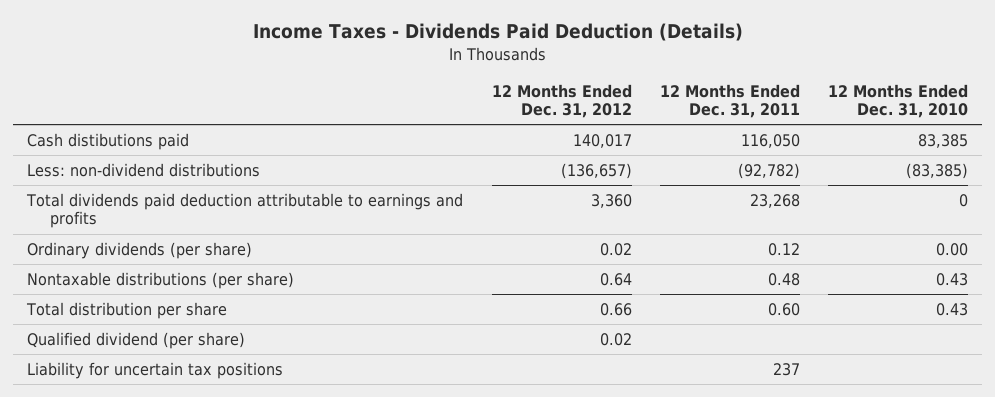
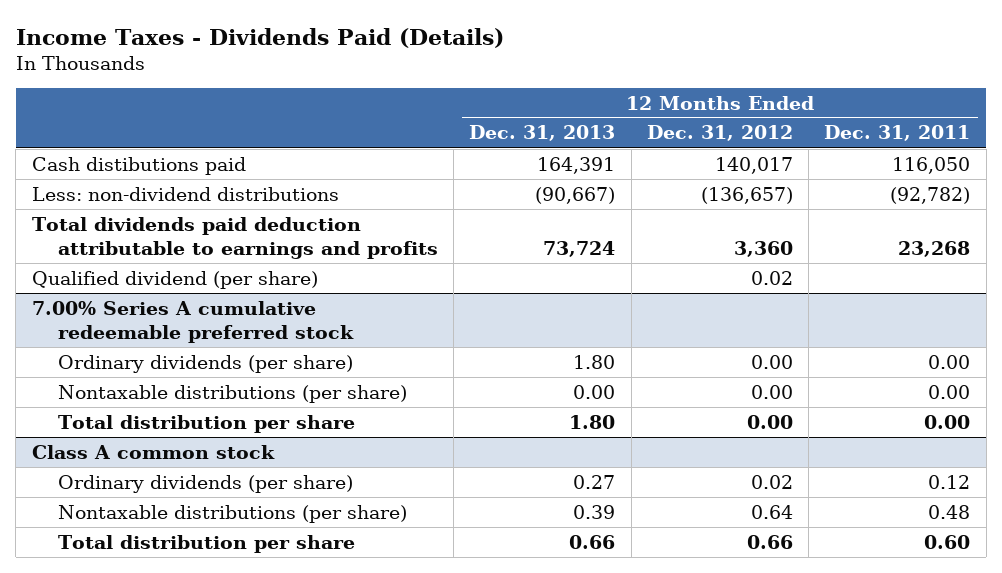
- Income Taxes - Dividends Paid Deduction (Details)
+ Income Taxes - Dividends Paid (Details)
- | 12 Months Ended Dec. 31, 2012 | 12 Months Ended Dec. 31, 2011 | 12 Months Ended Dec. 31, 2010
+ | 12 Months Ended Dec. 31, 2013 | 12 Months Ended Dec. 31, 2012 | 12 Months Ended Dec. 31, 2011
moved up: Qualified dividend (per share) | | 0.02 |
+ 7.00% Series A cumulative redeemable preferred stock
+ Ordinary dividends (per share) | 1.80 | 0.00 | 0.00
+ Nontaxable distributions (per share) | 0.00 | 0.00 | 0.00
+ Total distribution per share | 1.80 | 0.00 | 0.00
+ Class A common stock
- Liability for uncertain tax positions | | 237 |

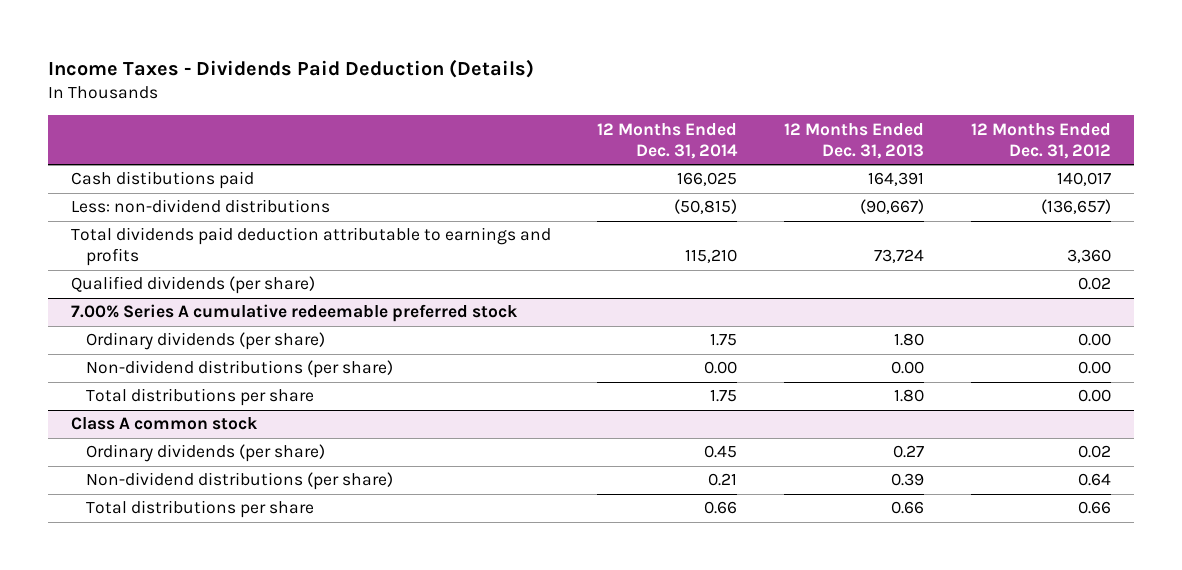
- Income Taxes - Dividends Paid (Details)
+ Income Taxes - Dividends Paid Deduction (Details)
- | 12 Months Ended Dec. 31, 2013 | 12 Months Ended Dec. 31, 2012 | 12 Months Ended Dec. 31, 2011
+ | 12 Months Ended Dec. 31, 2014 | 12 Months Ended Dec. 31, 2013 | 12 Months Ended Dec. 31, 2012
- Qualified dividend (per share) | | 0.02 |
+ Qualified dividends (per share) | | | 0.02
@ 7.00% Series A cumulative redeemable preferred stock
- Nontaxable distributions (per share) | 0.00 | 0.00 | 0.00
- Total distribution per share | 1.80 | 0.00 | 0.00
+ Non-dividend distributions (per share) | 0.00 | 0.00 | 0.00
+ Total distributions per share | 1.75 | 1.80 | 0.00
@ Class A common stock
- Nontaxable distributions (per share) | 0.39 | 0.64 | 0.48
- Total distribution per share | 0.66 | 0.66 | 0.60
+ Non-dividend distributions (per share) | 0.21 | 0.39 | 0.64
+ Total distributions per share | 0.66 | 0.66 | 0.66

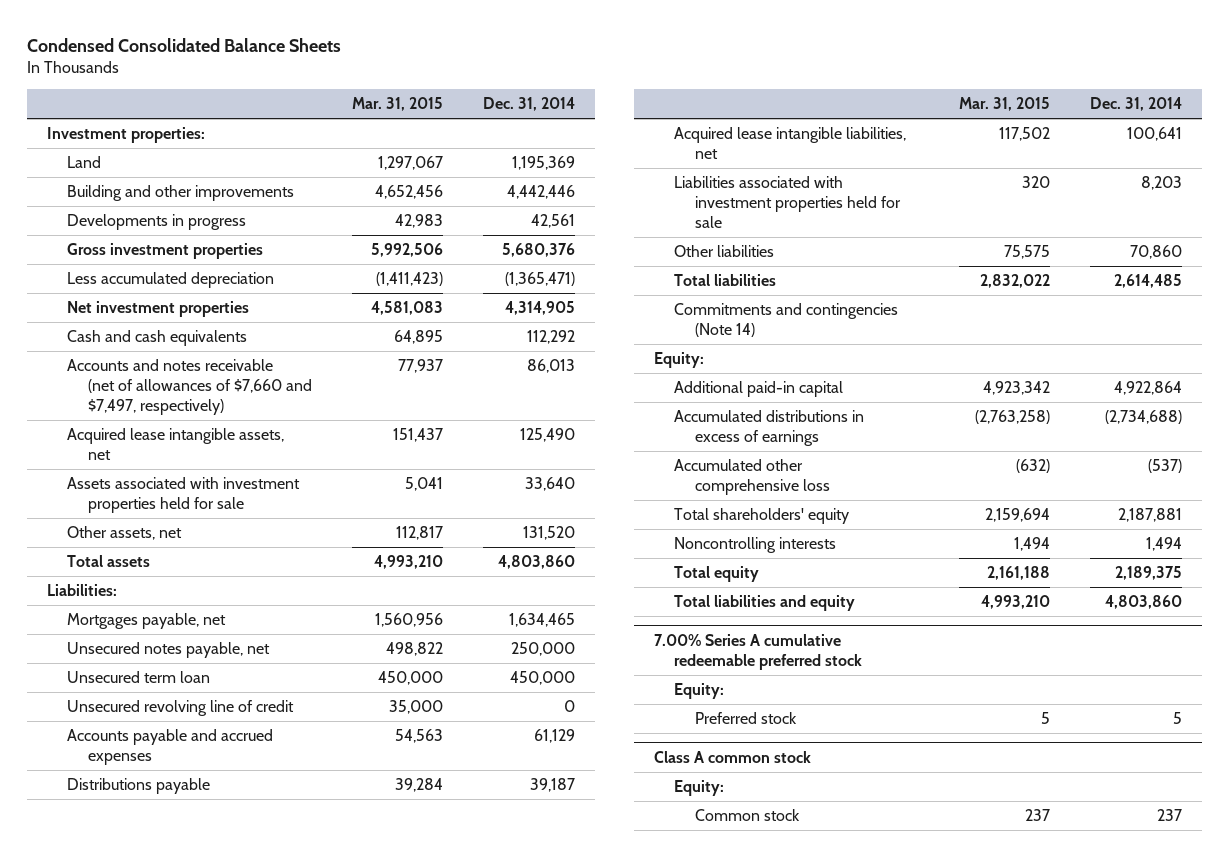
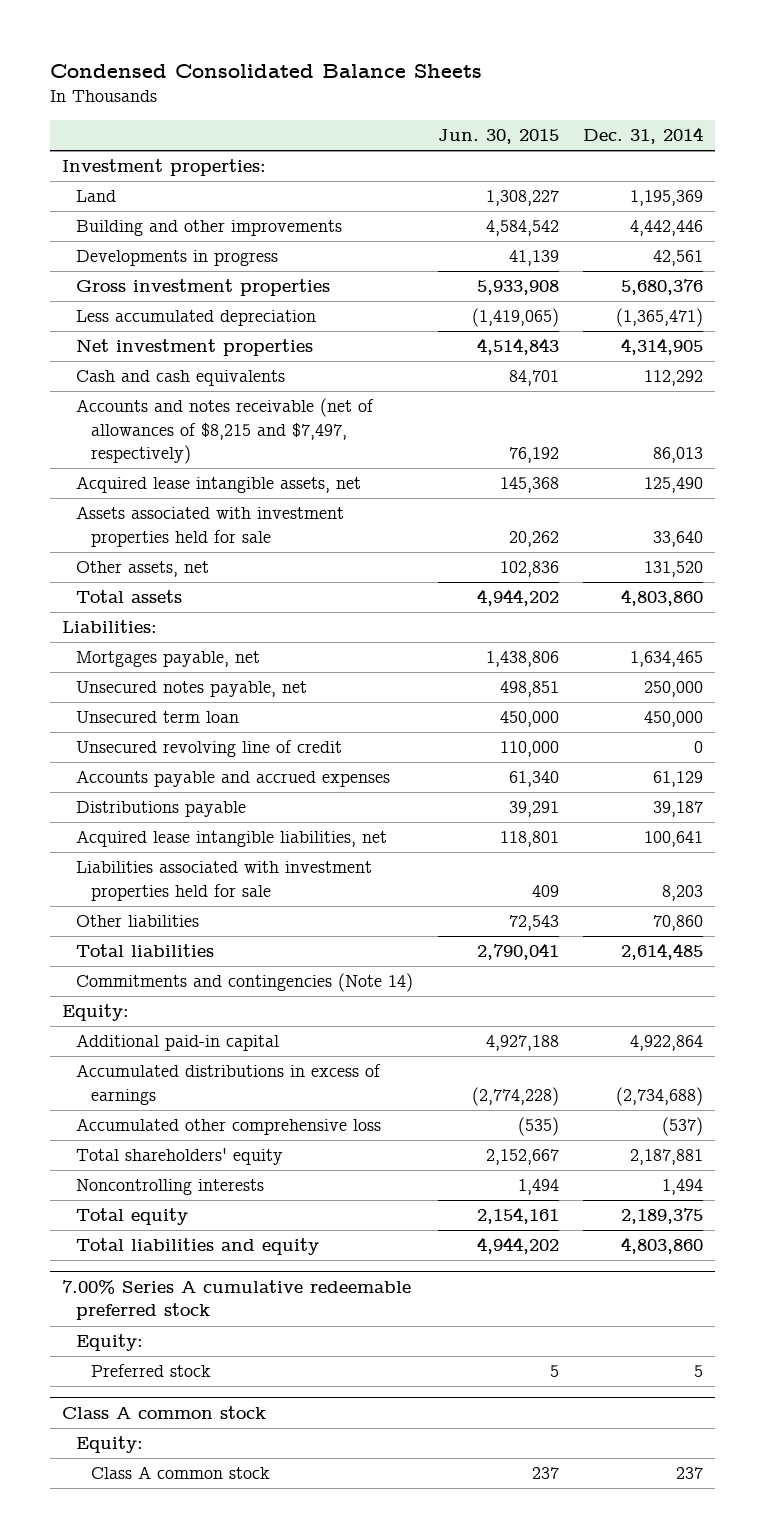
- | Mar. 31, 2015 | Dec. 31, 2014
+ | Jun. 30, 2015 | Dec. 31, 2014
- Accounts and notes receivable (net of allowances of $7,660 and $7,497, respectively) | 77,937 | 86,013
+ Accounts and notes receivable (net of allowances of $8,215 and $7,497, respectively) | 76,192 | 86,013
@ Class A common stock
- Common stock | 237 | 237
+ Class A common stock | 237 | 237

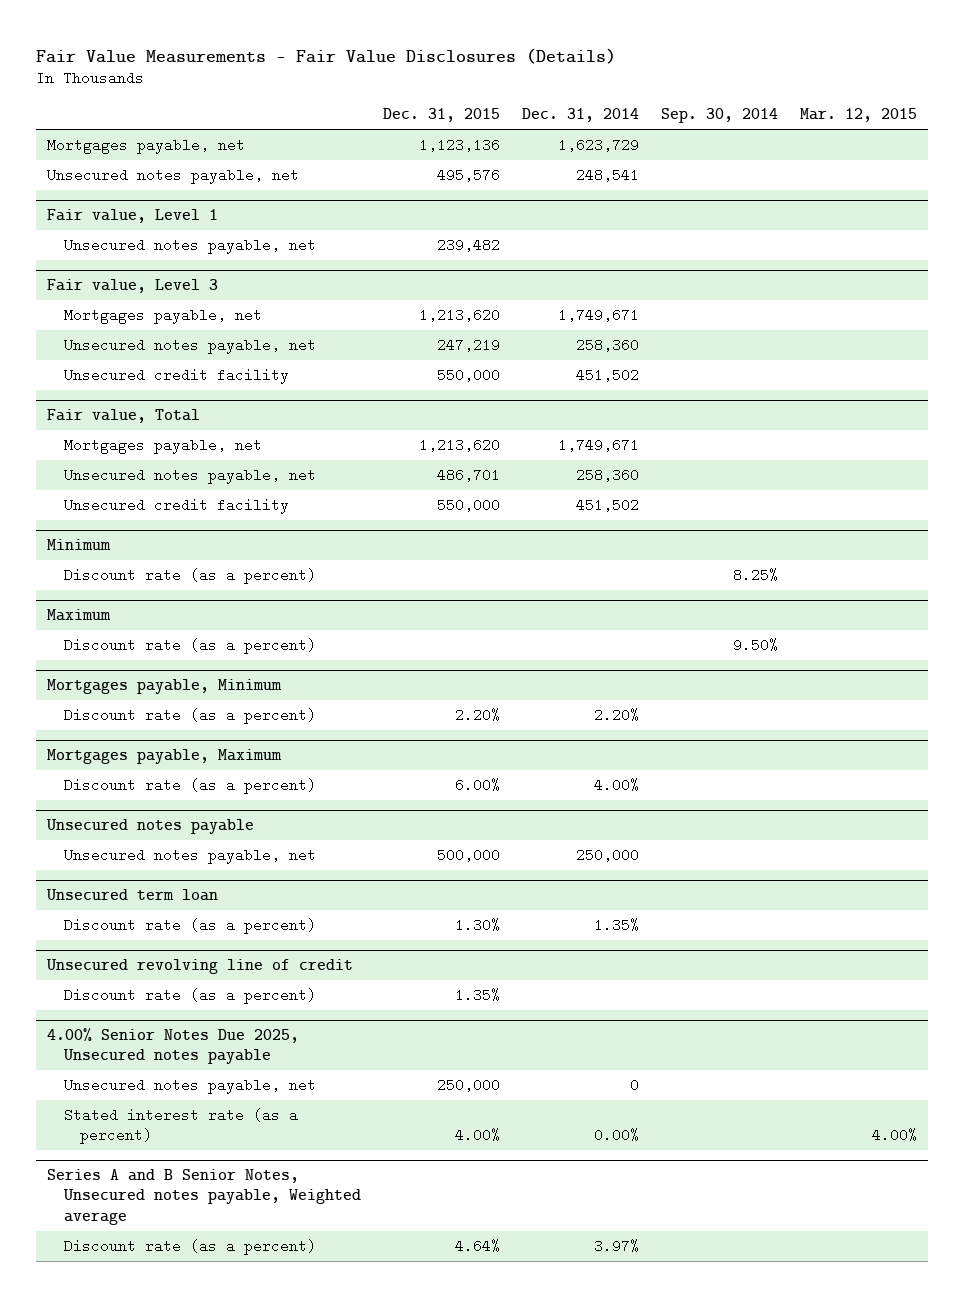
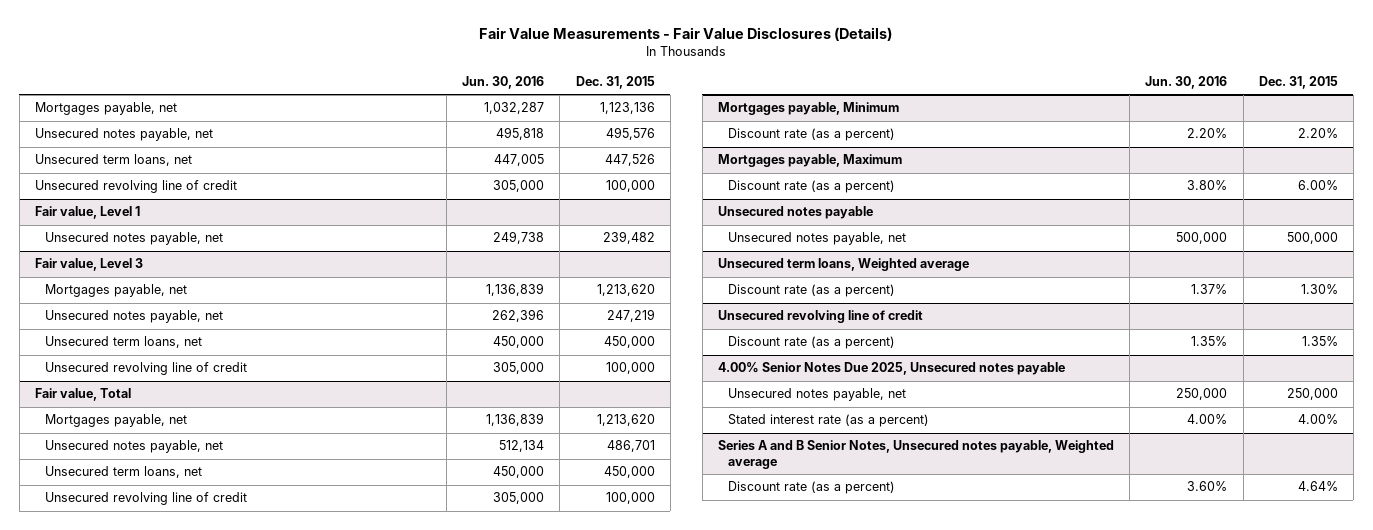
- | Dec. 31, 2015 | Dec. 31, 2014 | Sep. 30, 2014 | Mar. 12, 2015
+ | Jun. 30, 2016 | Dec. 31, 2015
+ Unsecured term loans, net | 447,005 | 447,526
+ Unsecured revolving line of credit | 305,000 | 100,000
@ Fair value, Level 3
- Unsecured credit facility | 550,000 | 451,502 | |
+ Unsecured term loans, net | 450,000 | 450,000
+ Unsecured revolving line of credit | 305,000 | 100,000
@ Fair value, Total
- Unsecured credit facility | 550,000 | 451,502 | |
- Minimum
- Discount rate (as a percent) | | | 8.25% |
- Maximum
- Discount rate (as a percent) | | | 9.50% |
@ Fair value, Total
+ Unsecured term loans, net | 450,000 | 450,000
+ Unsecured revolving line of credit | 305,000 | 100,000
- Unsecured term loan
+ Unsecured term loans, Weighted average

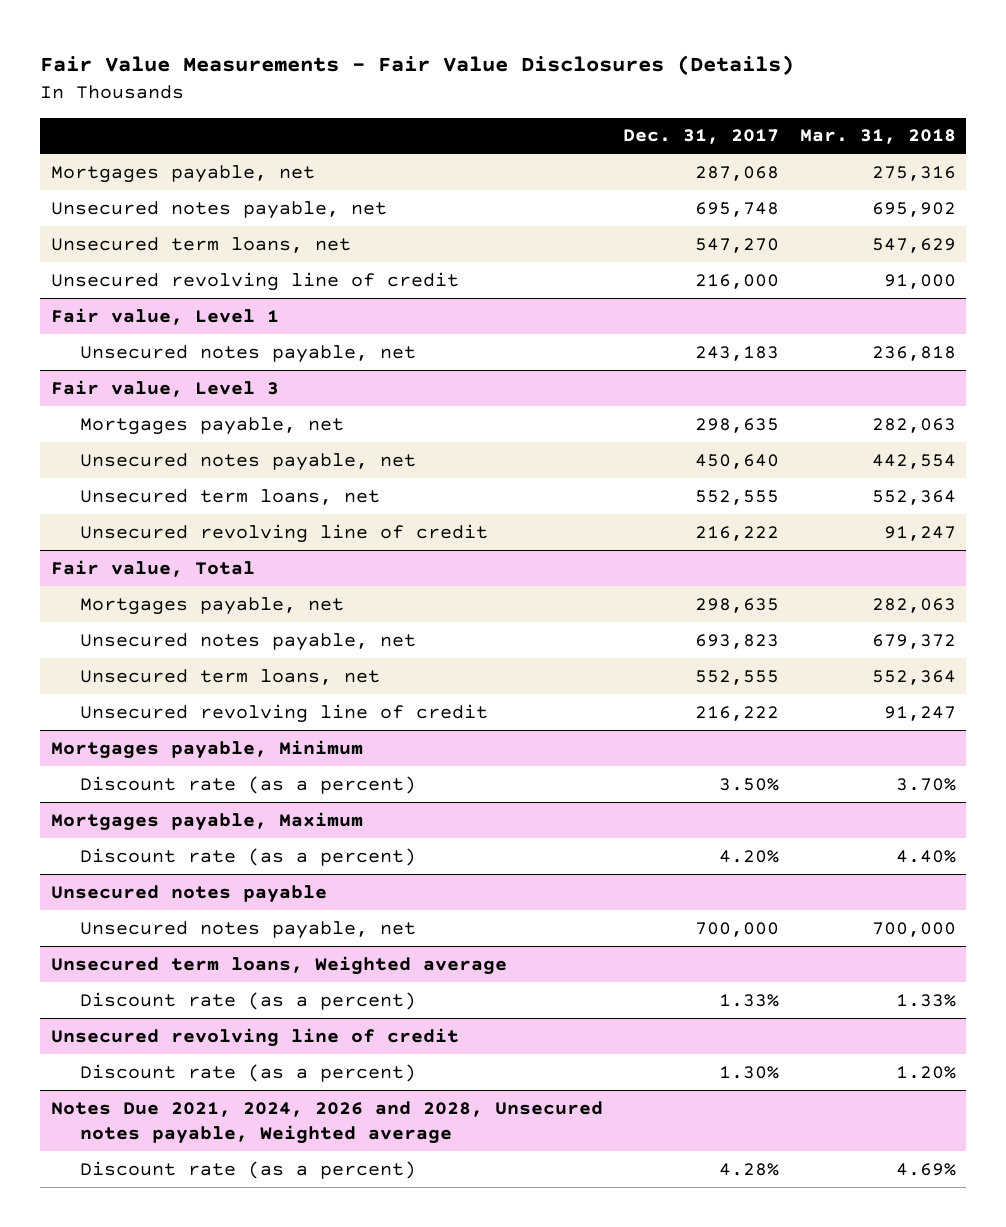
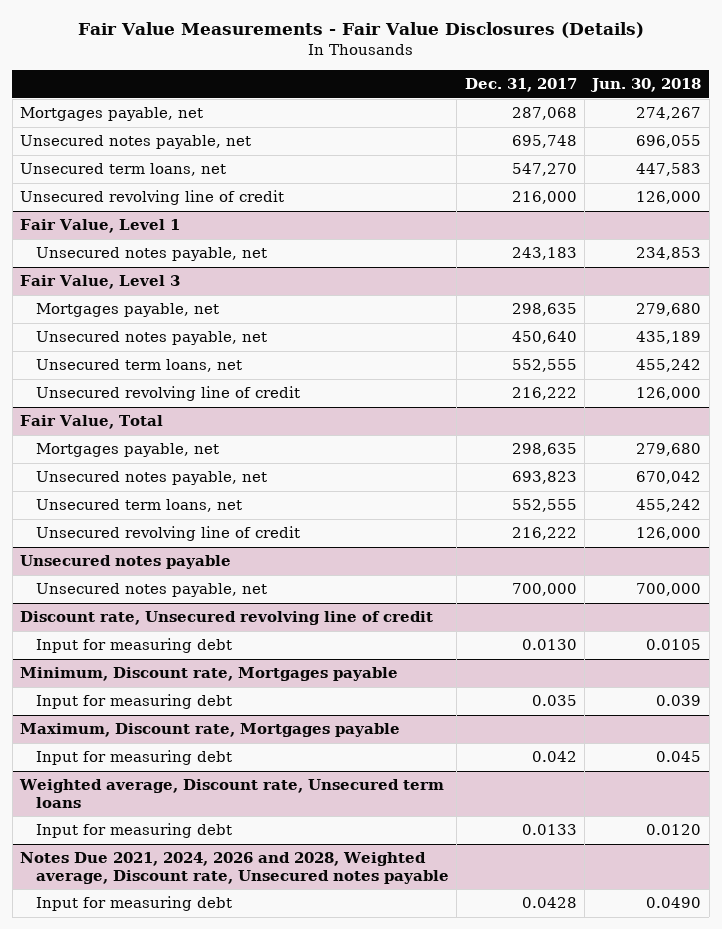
- | Dec. 31, 2017 | Mar. 31, 2018
+ | Dec. 31, 2017 | Jun. 30, 2018
- Fair value, Level 1
+ Fair Value, Level 1
- Fair value, Level 3
+ Fair Value, Level 3
- Fair value, Total
+ Fair Value, Total
- Mortgages payable, Minimum
- Discount rate (as a percent) | 3.50% | 3.70%
- Mortgages payable, Maximum
- Discount rate (as a percent) | 4.20% | 4.40%
- Unsecured term loans, Weighted average
- Discount rate (as a percent) | 1.33% | 1.33%
- Unsecured revolving line of credit
- Discount rate (as a percent) | 1.30% | 1.20%
- Notes Due 2021, 2024, 2026 and 2028, Unsecured notes payable, Weighted average
- Discount rate (as a percent) | 4.28% | 4.69%
+ Discount rate, Unsecured revolving line of credit
+ Input for measuring debt | 0.0130 | 0.0105
+ Minimum, Discount rate, Mortgages payable
+ Input for measuring debt | 0.035 | 0.039
+ Maximum, Discount rate, Mortgages payable
+ Input for measuring debt | 0.042 | 0.045
+ Weighted average, Discount rate, Unsecured term loans
+ Input for measuring debt | 0.0133 | 0.0120
+ Notes Due 2021, 2024, 2026 and 2028, Weighted average, Discount rate, Unsecured notes payable
+ Input for measuring debt | 0.0428 | 0.0490

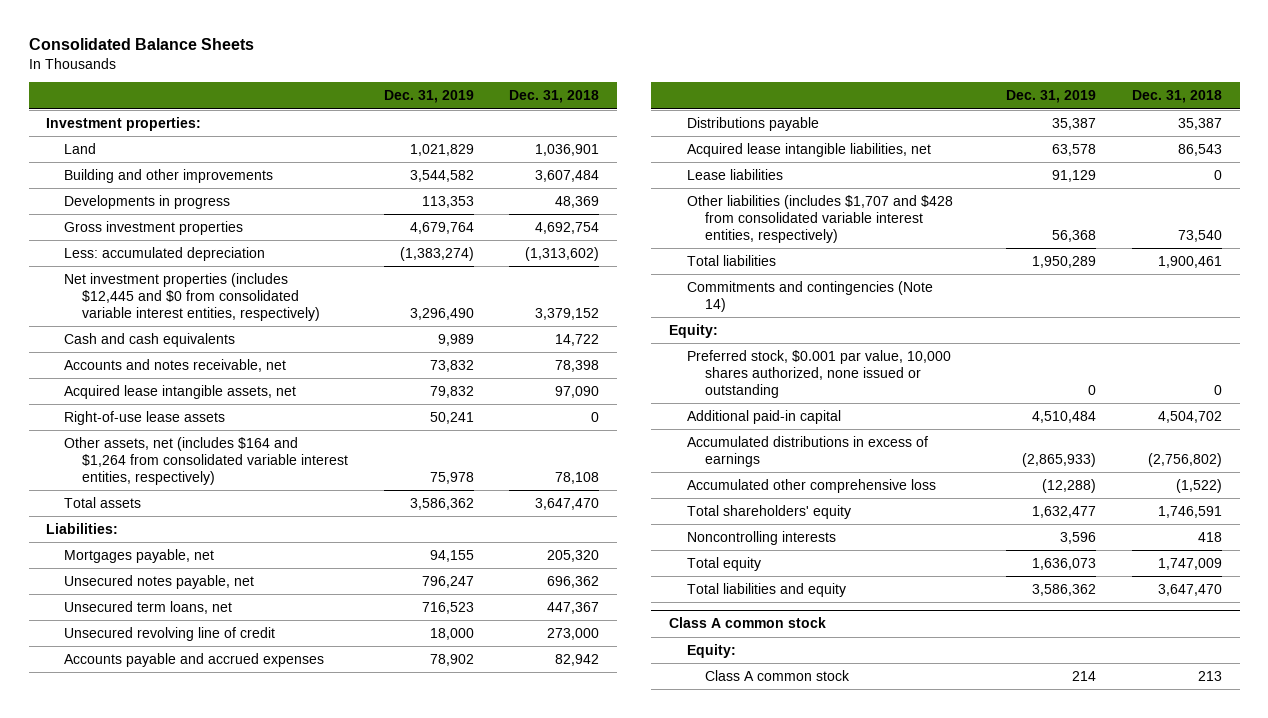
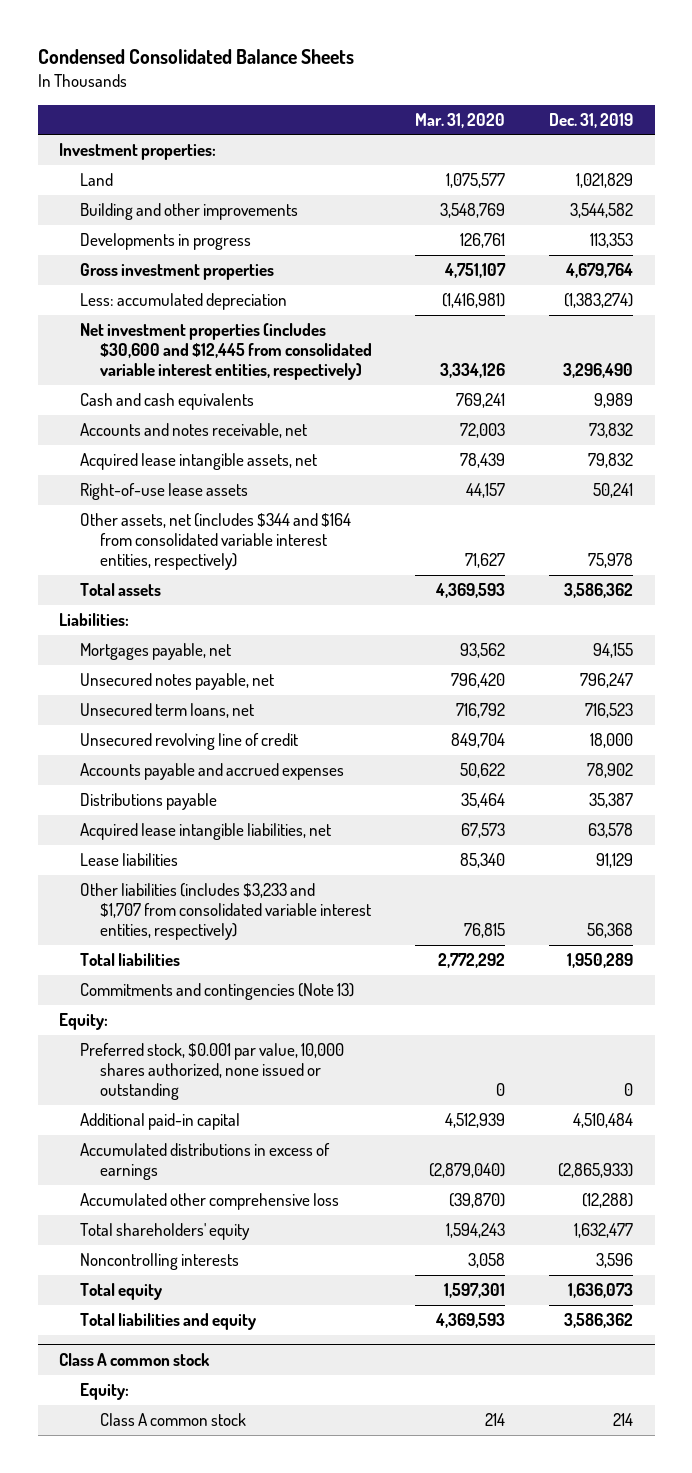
- Consolidated Balance Sheets
+ Condensed Consolidated Balance Sheets
- | Dec. 31, 2019 | Dec. 31, 2018
+ | Mar. 31, 2020 | Dec. 31, 2019
- Net investment properties (includes $12,445 and $0 from consolidated variable interest entities, respectively) | 3,296,490 | 3,379,152
+ Net investment properties (includes $30,600 and $12,445 from consolidated variable interest entities, respectively) | 3,334,126 | 3,296,490
- Other assets, net (includes $164 and $1,264 from consolidated variable interest entities, respectively) | 75,978 | 78,108
+ Other assets, net (includes $344 and $164 from consolidated variable interest entities, respectively) | 71,627 | 75,978
- Other liabilities (includes $1,707 and $428 from consolidated variable interest entities, respectively) | 56,368 | 73,540
+ Other liabilities (includes $3,233 and $1,707 from consolidated variable interest entities, respectively) | 76,815 | 56,368
- Commitments and contingencies (Note 14)
+ Commitments and contingencies (Note 13)

